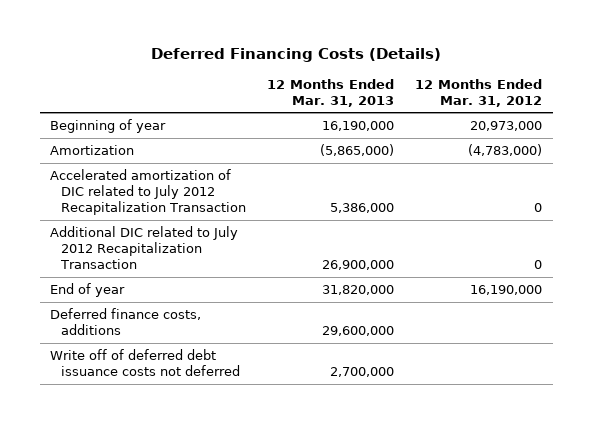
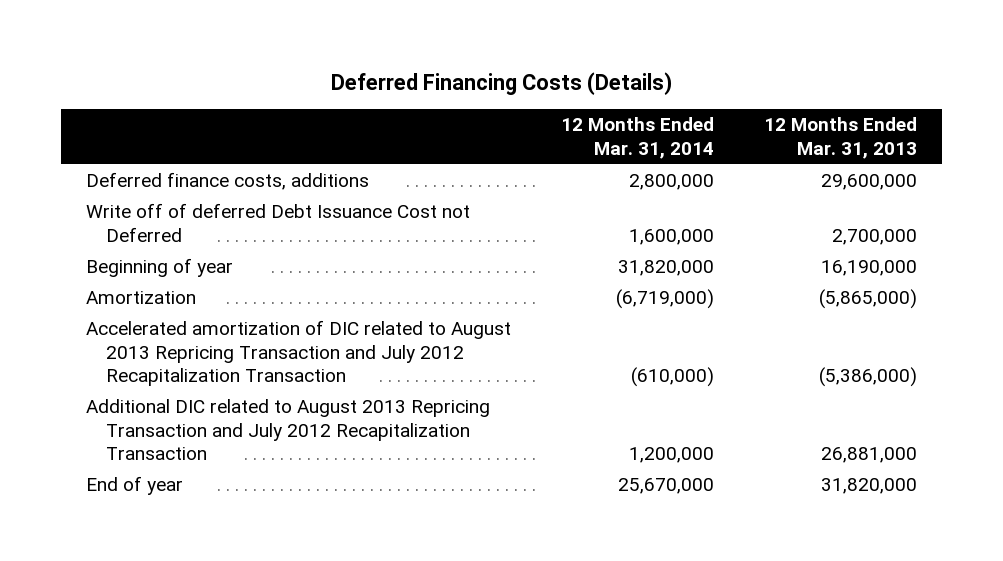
- | 12 Months Ended Mar. 31, 2013 | 12 Months Ended Mar. 31, 2012
+ | 12 Months Ended Mar. 31, 2014 | 12 Months Ended Mar. 31, 2013
moved up: Deferred finance costs, additions | 2,800,000 | 29,600,000
+ Write off of deferred Debt Issuance Cost not Deferred | 1,600,000 | 2,700,000
- Accelerated amortization of DIC related to July 2012 Recapitalization Transaction | 5,386,000 | 0
- Additional DIC related to July 2012 Recapitalization Transaction | 26,900,000 | 0
+ Accelerated amortization of DIC related to August 2013 Repricing Transaction and July 2012 Recapitalization Transaction | (610,000) | (5,386,000)
+ Additional DIC related to August 2013 Repricing Transaction and July 2012 Recapitalization Transaction | 1,200,000 | 26,881,000
- Write off of deferred debt issuance costs not deferred | 2,700,000 |

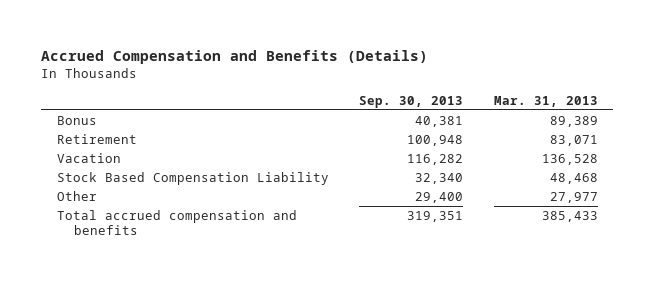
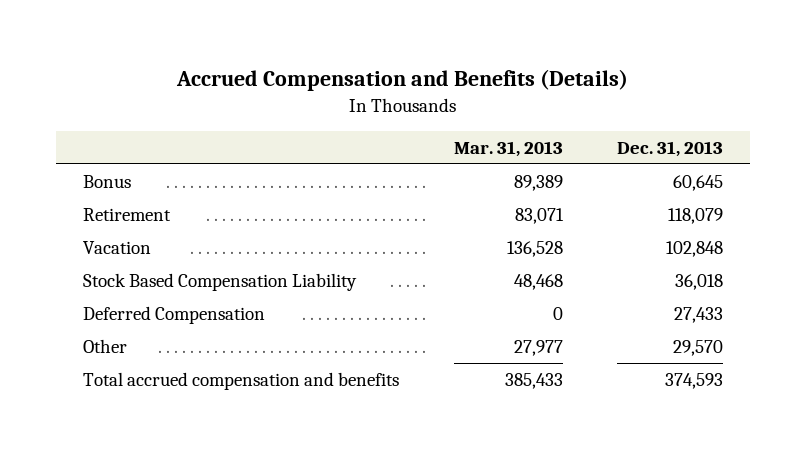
- | Sep. 30, 2013 | Mar. 31, 2013
+ | Mar. 31, 2013 | Dec. 31, 2013
+ Deferred Compensation | 0 | 27,433

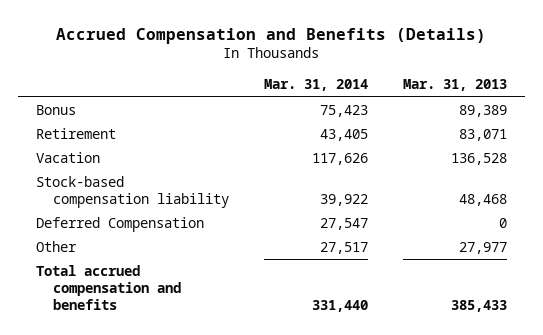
- | Mar. 31, 2013 | Dec. 31, 2013
+ | Mar. 31, 2014 | Mar. 31, 2013
- Stock Based Compensation Liability | 48,468 | 36,018
+ Stock-based compensation liability | 39,922 | 48,468

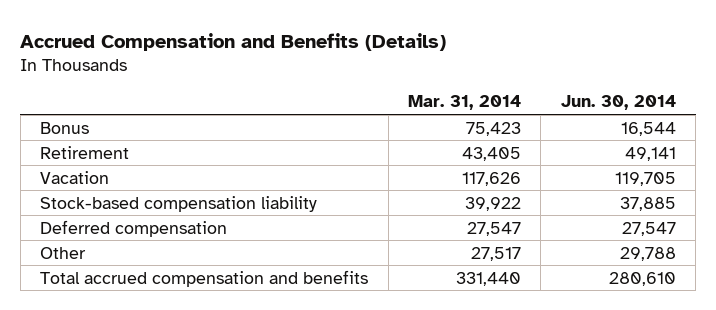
- | Mar. 31, 2014 | Mar. 31, 2013
+ | Mar. 31, 2014 | Jun. 30, 2014
- Deferred Compensation | 27,547 | 0
+ Deferred compensation | 27,547 | 27,547

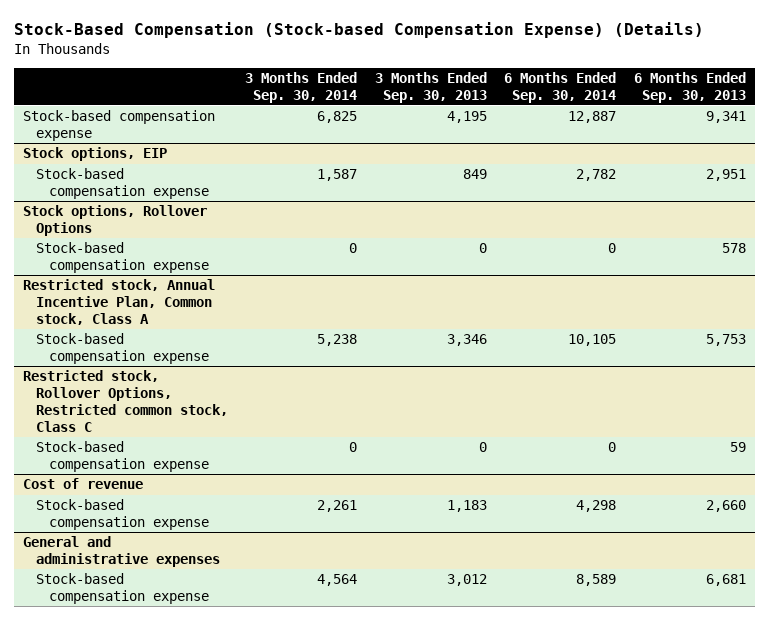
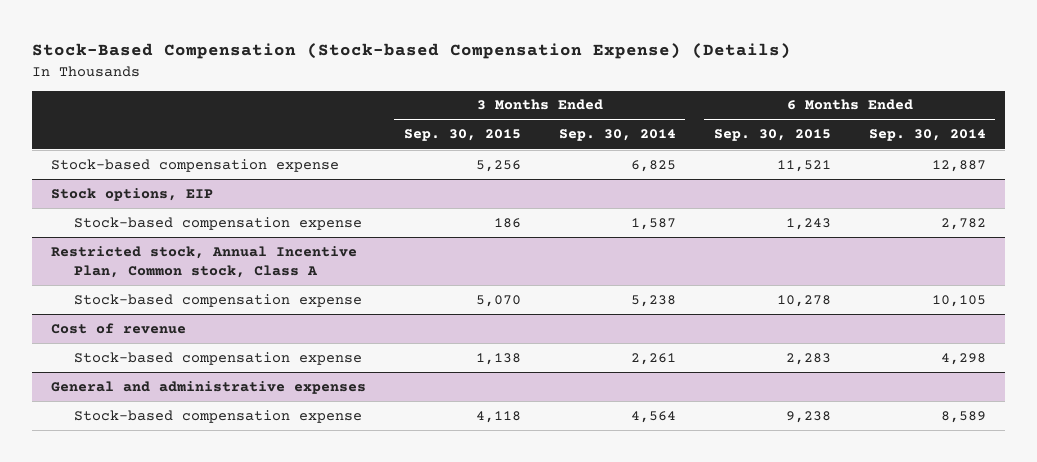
- | 3 Months Ended Sep. 30, 2014 | 3 Months Ended Sep. 30, 2013 | 6 Months Ended Sep. 30, 2014 | 6 Months Ended Sep. 30, 2013
+ | 3 Months Ended Sep. 30, 2015 | 3 Months Ended Sep. 30, 2014 | 6 Months Ended Sep. 30, 2015 | 6 Months Ended Sep. 30, 2014
- Stock options, Rollover Options
- Stock-based compensation expense | 0 | 0 | 0 | 578
- Restricted stock, Rollover Options, Restricted common stock, Class C
- Stock-based compensation expense | 0 | 0 | 0 | 59

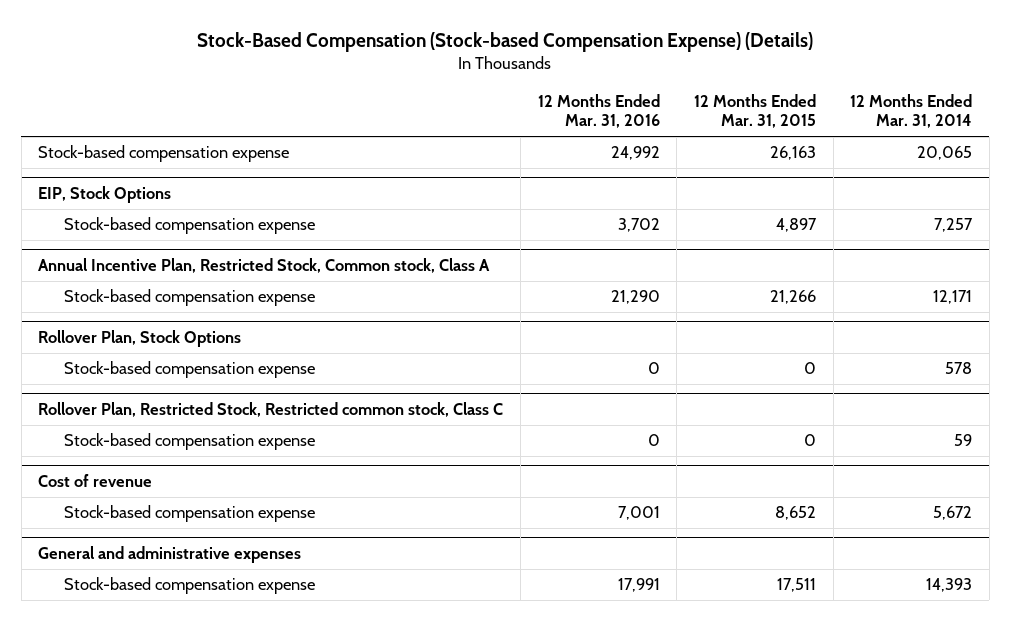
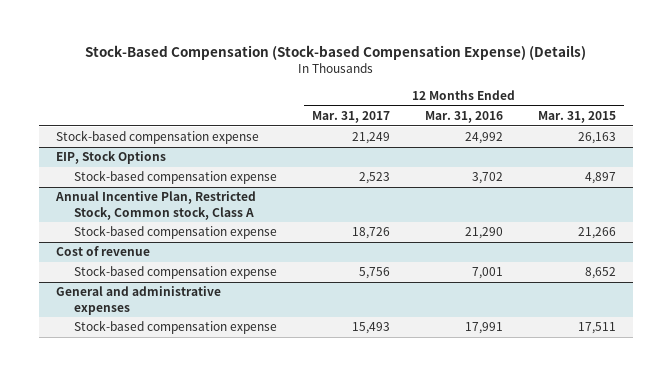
- | 12 Months Ended Mar. 31, 2016 | 12 Months Ended Mar. 31, 2015 | 12 Months Ended Mar. 31, 2014
+ | 12 Months Ended Mar. 31, 2017 | 12 Months Ended Mar. 31, 2016 | 12 Months Ended Mar. 31, 2015
- Rollover Plan, Stock Options
- Stock-based compensation expense | 0 | 0 | 578
- Rollover Plan, Restricted Stock, Restricted common stock, Class C
- Stock-based compensation expense | 0 | 0 | 59

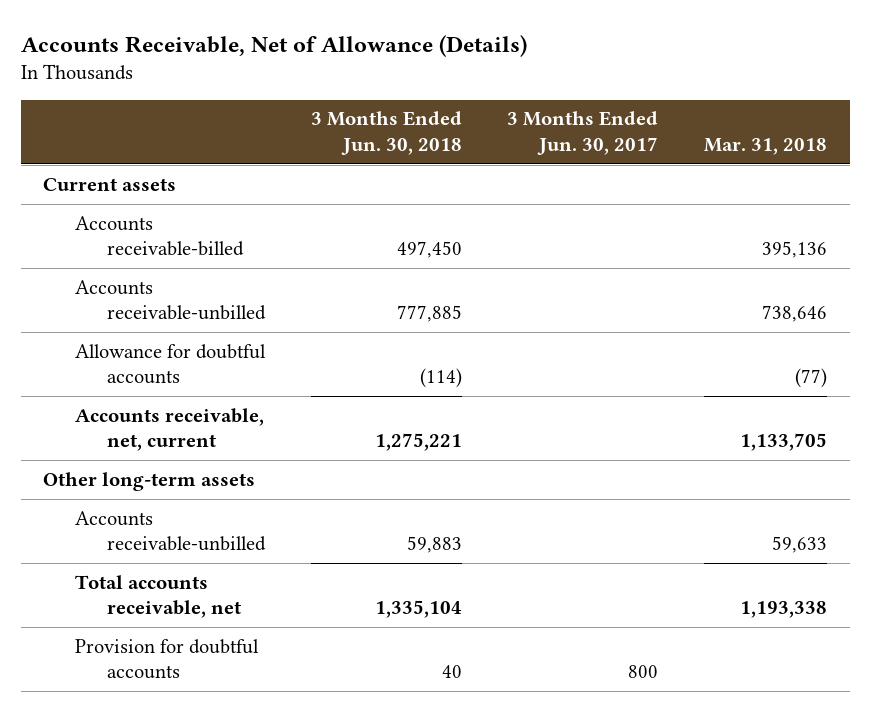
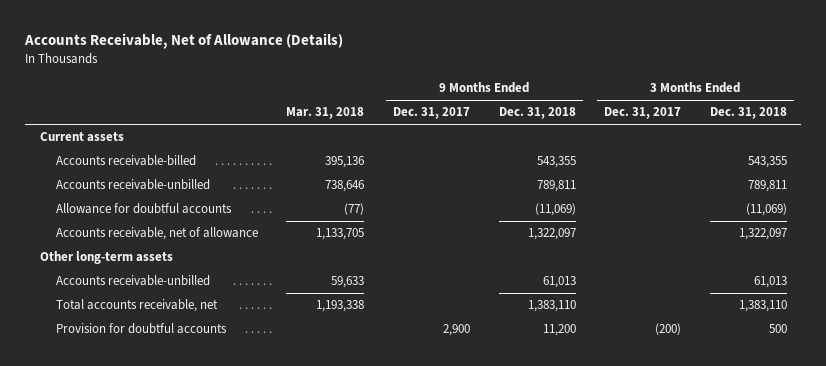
- | 3 Months Ended Jun. 30, 2018 | 3 Months Ended Jun. 30, 2017 | Mar. 31, 2018
+ | Mar. 31, 2018 | 9 Months Ended Dec. 31, 2017 | 9 Months Ended Dec. 31, 2018 | 3 Months Ended Dec. 31, 2017 | 3 Months Ended Dec. 31, 2018
- Accounts receivable, net, current | 1,275,221 | | 1,133,705
+ Accounts receivable, net of allowance | 1,133,705 | | 1,322,097 | | 1,322,097

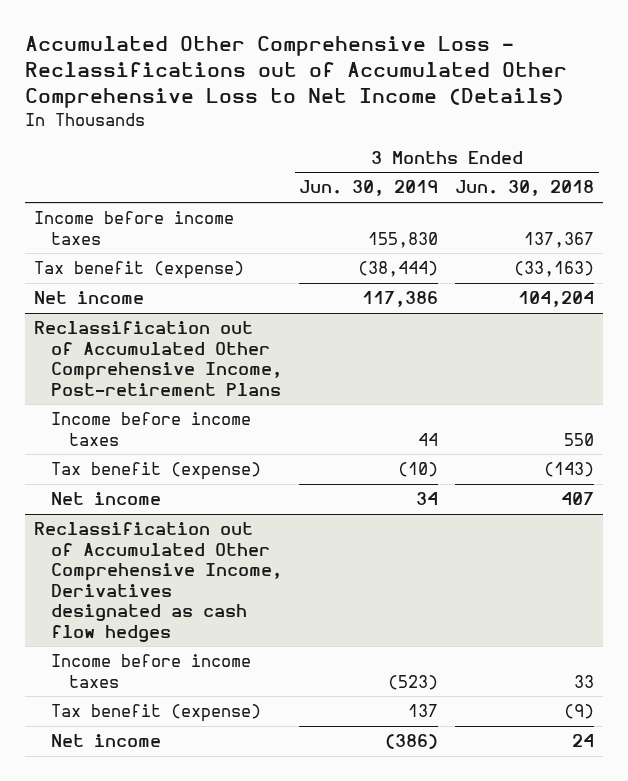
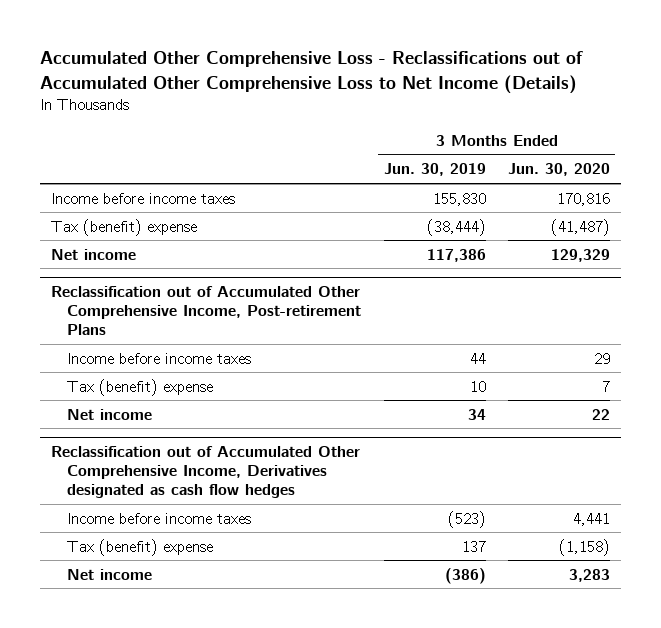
- | 3 Months Ended Jun. 30, 2019 | 3 Months Ended Jun. 30, 2018
+ | 3 Months Ended Jun. 30, 2019 | 3 Months Ended Jun. 30, 2020
- Tax benefit (expense) | (38,444) | (33,163)
+ Tax (benefit) expense | (38,444) | (41,487)
@ Reclassification out of Accumulated Other Comprehensive Income, Post-retirement Plans
- Tax benefit (expense) | (10) | (143)
+ Tax (benefit) expense | 10 | 7
@ Reclassification out of Accumulated Other Comprehensive Income, Derivatives designated as cash flow hedges
- Tax benefit (expense) | 137 | (9)
+ Tax (benefit) expense | 137 | (1,158)

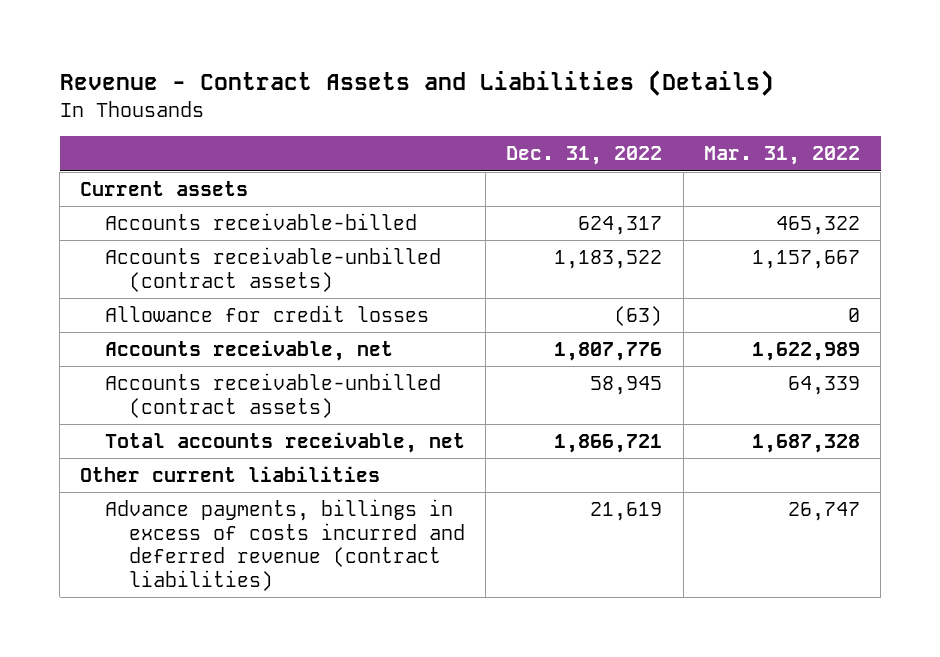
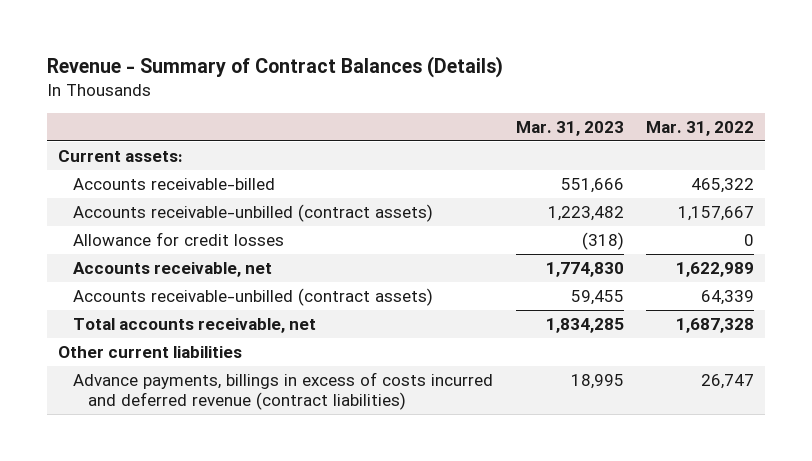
- Revenue - Contract Assets and Liabilities (Details)
+ Revenue - Summary of Contract Balances (Details)
- | Dec. 31, 2022 | Mar. 31, 2022
+ | Mar. 31, 2023 | Mar. 31, 2022
- Current assets
+ Current assets:

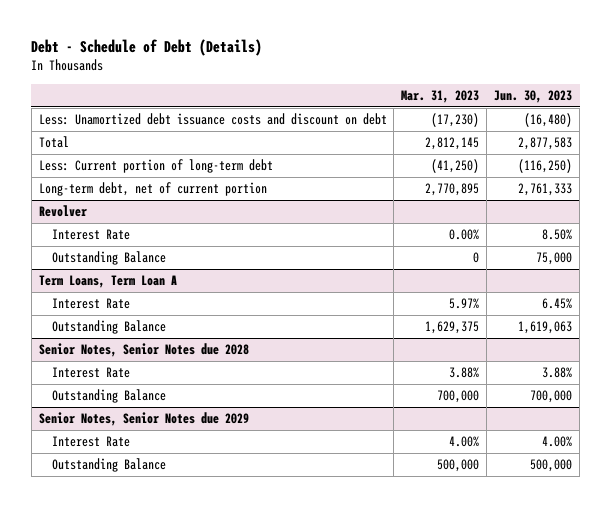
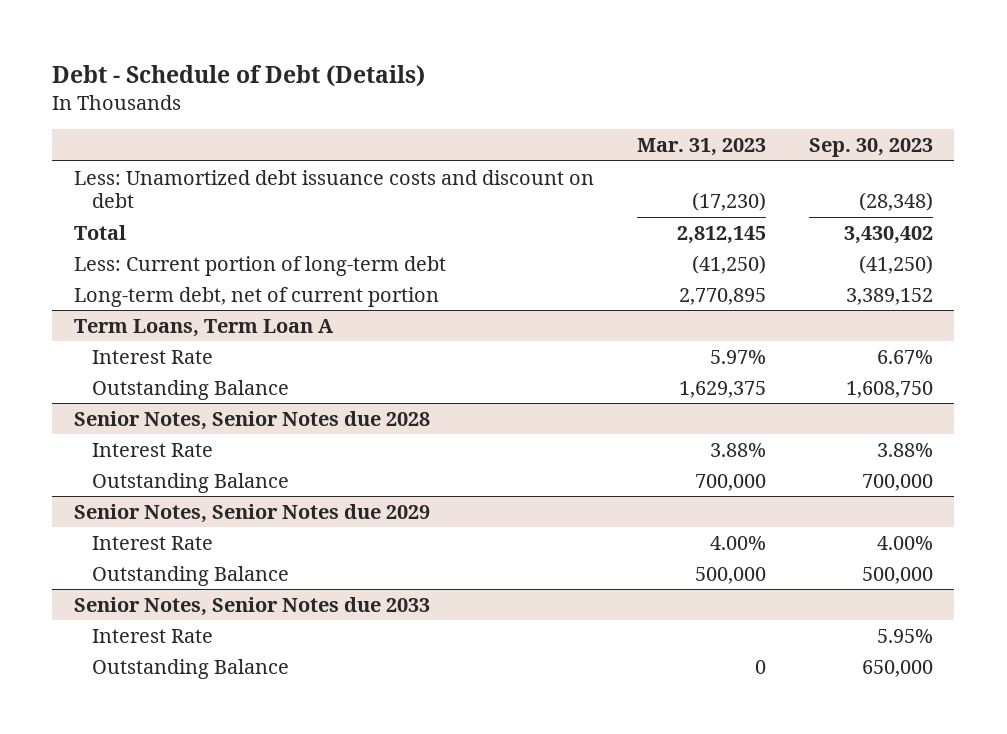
- | Mar. 31, 2023 | Jun. 30, 2023
+ | Mar. 31, 2023 | Sep. 30, 2023
- Revolver
- Interest Rate | 0.00% | 8.50%
- Outstanding Balance | 0 | 75,000
+ Senior Notes, Senior Notes due 2033
+ Interest Rate | | 5.95%
+ Outstanding Balance | 0 | 650,000

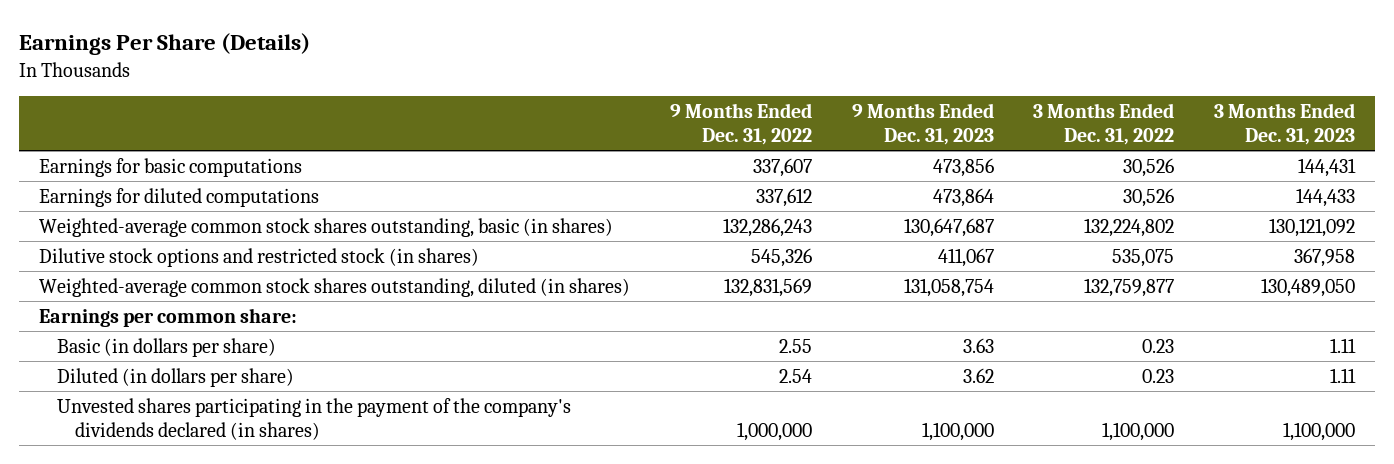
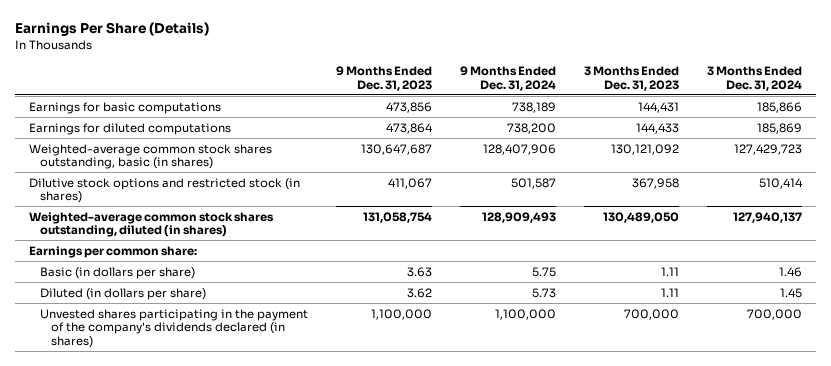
- | 9 Months Ended Dec. 31, 2022 | 9 Months Ended Dec. 31, 2023 | 3 Months Ended Dec. 31, 2022 | 3 Months Ended Dec. 31, 2023
+ | 9 Months Ended Dec. 31, 2023 | 9 Months Ended Dec. 31, 2024 | 3 Months Ended Dec. 31, 2023 | 3 Months Ended Dec. 31, 2024
- Unvested shares participating in the payment of the company's dividends declared (in shares) | 1,000,000 | 1,100,000 | 1,100,000 | 1,100,000
+ Unvested shares participating in the payment of the company's dividends declared (in shares) | 1,100,000 | 1,100,000 | 700,000 | 700,000

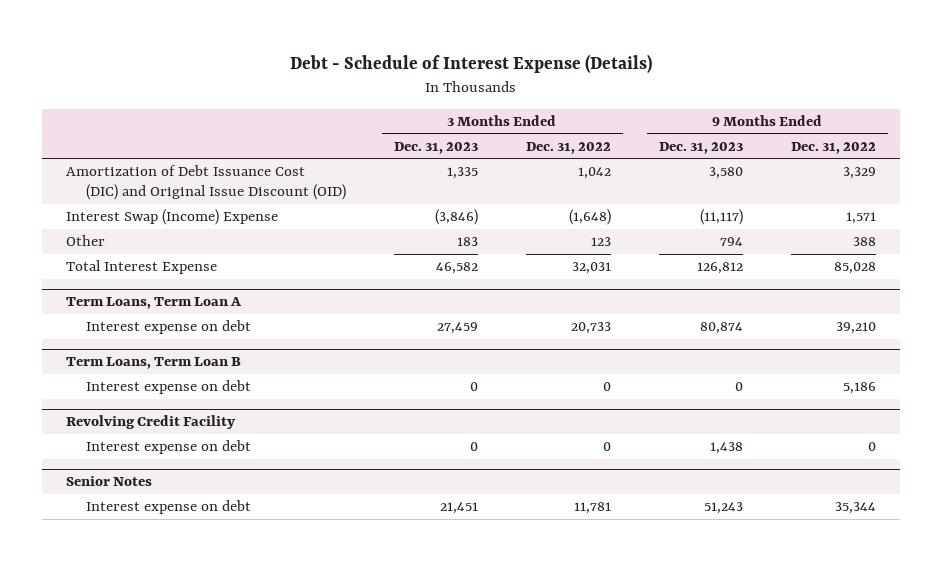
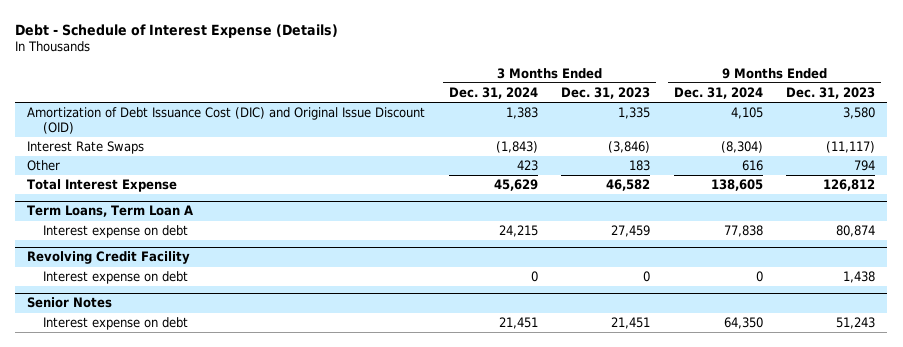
- | 3 Months Ended Dec. 31, 2023 | 3 Months Ended Dec. 31, 2022 | 9 Months Ended Dec. 31, 2023 | 9 Months Ended Dec. 31, 2022
+ | 3 Months Ended Dec. 31, 2024 | 3 Months Ended Dec. 31, 2023 | 9 Months Ended Dec. 31, 2024 | 9 Months Ended Dec. 31, 2023
- Interest Swap (Income) Expense | (3,846) | (1,648) | (11,117) | 1,571
+ Interest Rate Swaps | (1,843) | (3,846) | (8,304) | (11,117)
- Term Loans, Term Loan B
- Interest expense on debt | 0 | 0 | 0 | 5,186

